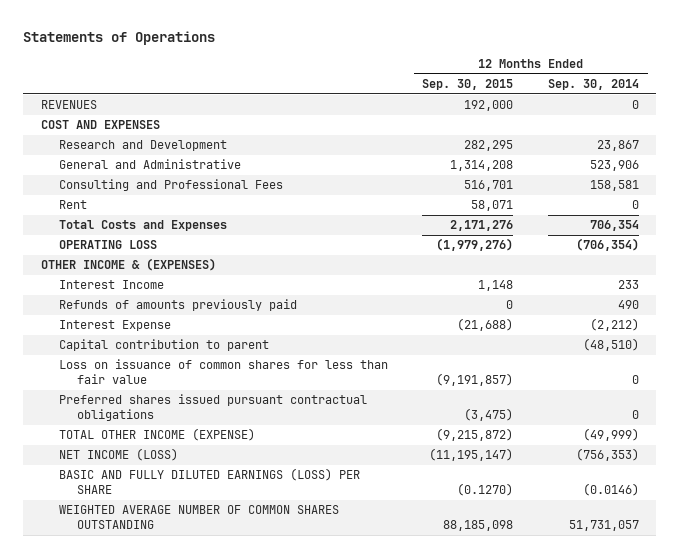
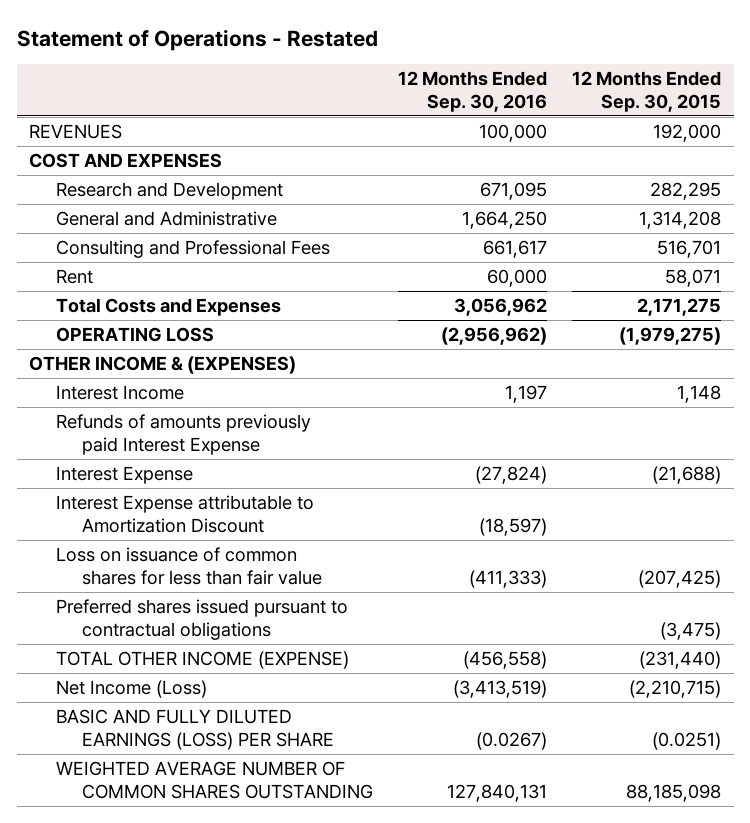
- Statements of Operations
+ Statement of Operations - Restated
- | 12 Months Ended Sep. 30, 2015 | 12 Months Ended Sep. 30, 2014
+ | 12 Months Ended Sep. 30, 2016 | 12 Months Ended Sep. 30, 2015
- Total Costs and Expenses | 2,171,276 | 706,354
- OPERATING LOSS | (1,979,276) | (706,354)
+ Total Costs and Expenses | 3,056,962 | 2,171,275
+ OPERATING LOSS | (2,956,962) | (1,979,275)
- Refunds of amounts previously paid | 0 | 490
+ Refunds of amounts previously paid Interest Expense
- Capital contribution to parent | | (48,510)
- Loss on issuance of common shares for less than fair value | (9,191,857) | 0
- Preferred shares issued pursuant contractual obligations | (3,475) | 0
- TOTAL OTHER INCOME (EXPENSE) | (9,215,872) | (49,999)
- NET INCOME (LOSS) | (11,195,147) | (756,353)
- BASIC AND FULLY DILUTED EARNINGS (LOSS) PER SHARE | (0.1270) | (0.0146)
+ Interest Expense attributable to Amortization Discount | (18,597) |
+ Loss on issuance of common shares for less than fair value | (411,333) | (207,425)
+ Preferred shares issued pursuant to contractual obligations | | (3,475)
+ TOTAL OTHER INCOME (EXPENSE) | (456,558) | (231,440)
+ Net Income (Loss) | (3,413,519) | (2,210,715)
+ BASIC AND FULLY DILUTED EARNINGS (LOSS) PER SHARE | (0.0267) | (0.0251)

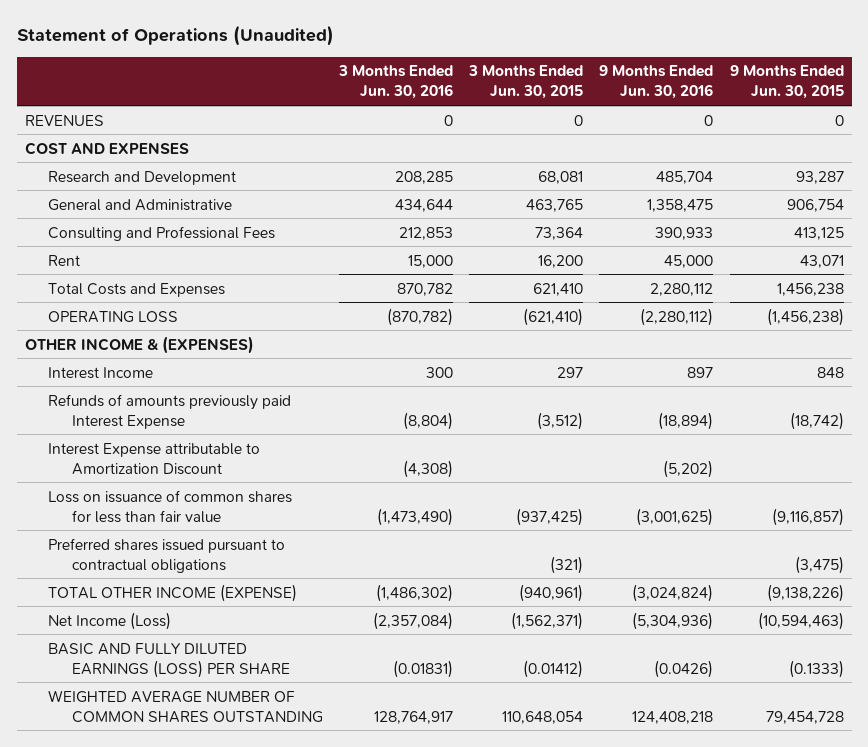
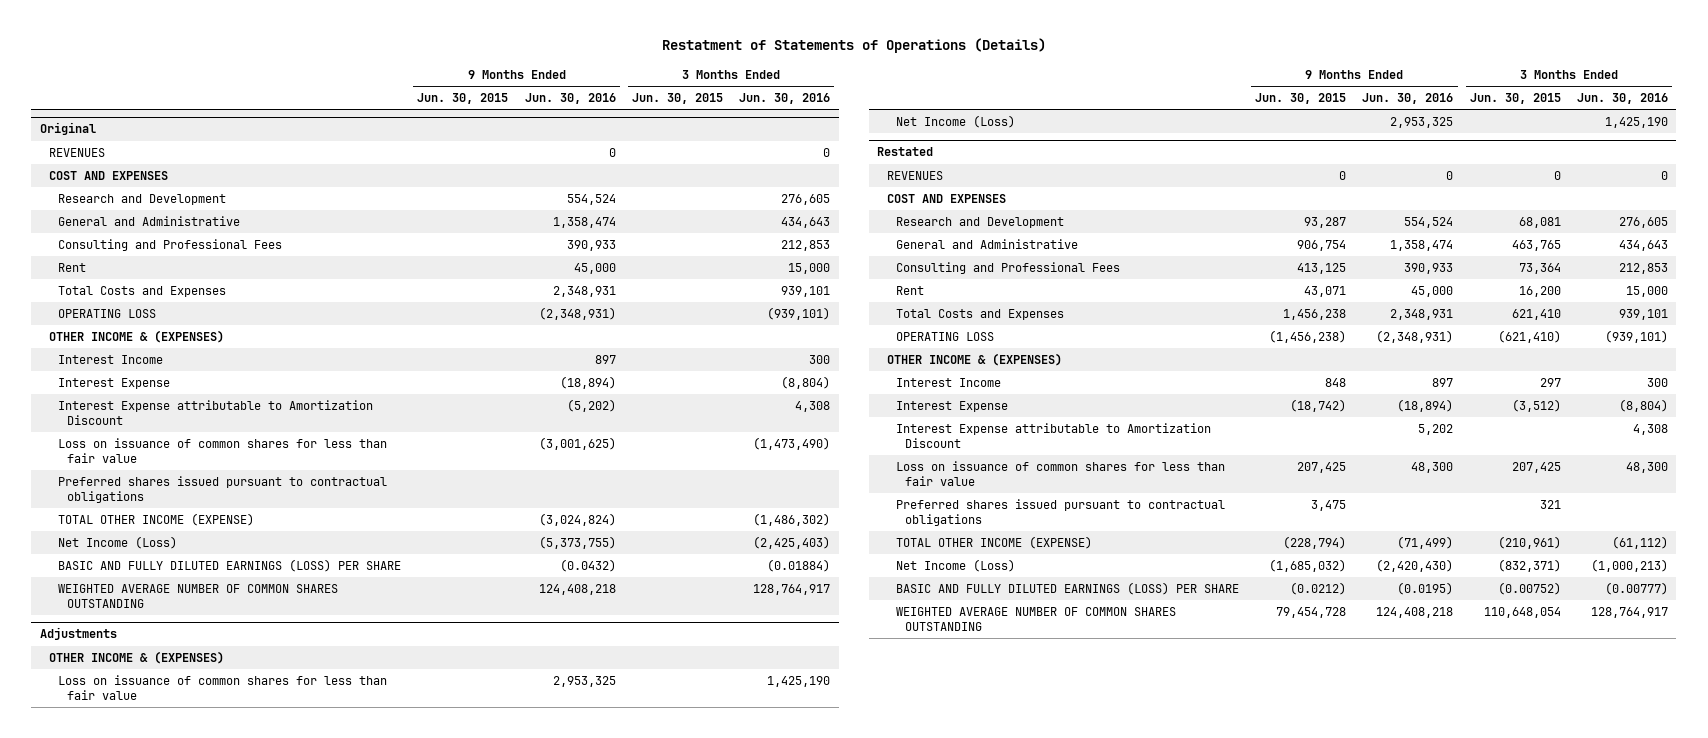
- Statement of Operations (Unaudited)
+ Restatment of Statements of Operations (Details)
- | 3 Months Ended Jun. 30, 2016 | 3 Months Ended Jun. 30, 2015 | 9 Months Ended Jun. 30, 2016 | 9 Months Ended Jun. 30, 2015
+ | 9 Months Ended Jun. 30, 2015 | 9 Months Ended Jun. 30, 2016 | 3 Months Ended Jun. 30, 2015 | 3 Months Ended Jun. 30, 2016
+ Original
+ REVENUES | | 0 | | 0
+ COST AND EXPENSES
+ Research and Development | | 554,524 | | 276,605
+ General and Administrative | | 1,358,474 | | 434,643
+ Consulting and Professional Fees | | 390,933 | | 212,853
+ Rent | | 45,000 | | 15,000
+ Total Costs and Expenses | | 2,348,931 | | 939,101
+ OPERATING LOSS | | (2,348,931) | | (939,101)
+ OTHER INCOME & (EXPENSES)
+ Interest Income | | 897 | | 300
+ Interest Expense | | (18,894) | | (8,804)
+ Interest Expense attributable to Amortization Discount | | (5,202) | | 4,308
+ Loss on issuance of common shares for less than fair value | | (3,001,625) | | (1,473,490)
+ Preferred shares issued pursuant to contractual obligations
+ TOTAL OTHER INCOME (EXPENSE) | | (3,024,824) | | (1,486,302)
+ Net Income (Loss) | | (5,373,755) | | (2,425,403)
+ BASIC AND FULLY DILUTED EARNINGS (LOSS) PER SHARE | | (0.0432) | | (0.01884)
+ WEIGHTED AVERAGE NUMBER OF COMMON SHARES OUTSTANDING | | 124,408,218 | | 128,764,917
+ Adjustments
+ OTHER INCOME & (EXPENSES)
+ Loss on issuance of common shares for less than fair value | | 2,953,325 | | 1,425,190
+ Net Income (Loss) | | 2,953,325 | | 1,425,190
+ Restated
- Research and Development | 208,285 | 68,081 | 485,704 | 93,287
- General and Administrative | 434,644 | 463,765 | 1,358,475 | 906,754
+ Research and Development | 93,287 | 554,524 | 68,081 | 276,605
+ General and Administrative | 906,754 | 1,358,474 | 463,765 | 434,643
- Total Costs and Expenses | 870,782 | 621,410 | 2,280,112 | 1,456,238
- OPERATING LOSS | (870,782) | (621,410) | (2,280,112) | (1,456,238)
+ Total Costs and Expenses | 1,456,238 | 2,348,931 | 621,410 | 939,101
+ OPERATING LOSS | (1,456,238) | (2,348,931) | (621,410) | (939,101)
- Refunds of amounts previously paid Interest Expense | (8,804) | (3,512) | (18,894) | (18,742)
- Interest Expense attributable to Amortization Discount | (4,308) | | (5,202) |
- Loss on issuance of common shares for less than fair value | (1,473,490) | (937,425) | (3,001,625) | (9,116,857)
- Preferred shares issued pursuant to contractual obligations | | (321) | | (3,475)
- TOTAL OTHER INCOME (EXPENSE) | (1,486,302) | (940,961) | (3,024,824) | (9,138,226)
- Net Income (Loss) | (2,357,084) | (1,562,371) | (5,304,936) | (10,594,463)
- BASIC AND FULLY DILUTED EARNINGS (LOSS) PER SHARE | (0.01831) | (0.01412) | (0.0426) | (0.1333)
+ Interest Expense | (18,742) | (18,894) | (3,512) | (8,804)
+ Interest Expense attributable to Amortization Discount | | 5,202 | | 4,308
+ Loss on issuance of common shares for less than fair value | 207,425 | 48,300 | 207,425 | 48,300
+ Preferred shares issued pursuant to contractual obligations | 3,475 | | 321 |
+ TOTAL OTHER INCOME (EXPENSE) | (228,794) | (71,499) | (210,961) | (61,112)
+ Net Income (Loss) | (1,685,032) | (2,420,430) | (832,371) | (1,000,213)
+ BASIC AND FULLY DILUTED EARNINGS (LOSS) PER SHARE | (0.0212) | (0.0195) | (0.00752) | (0.00777)

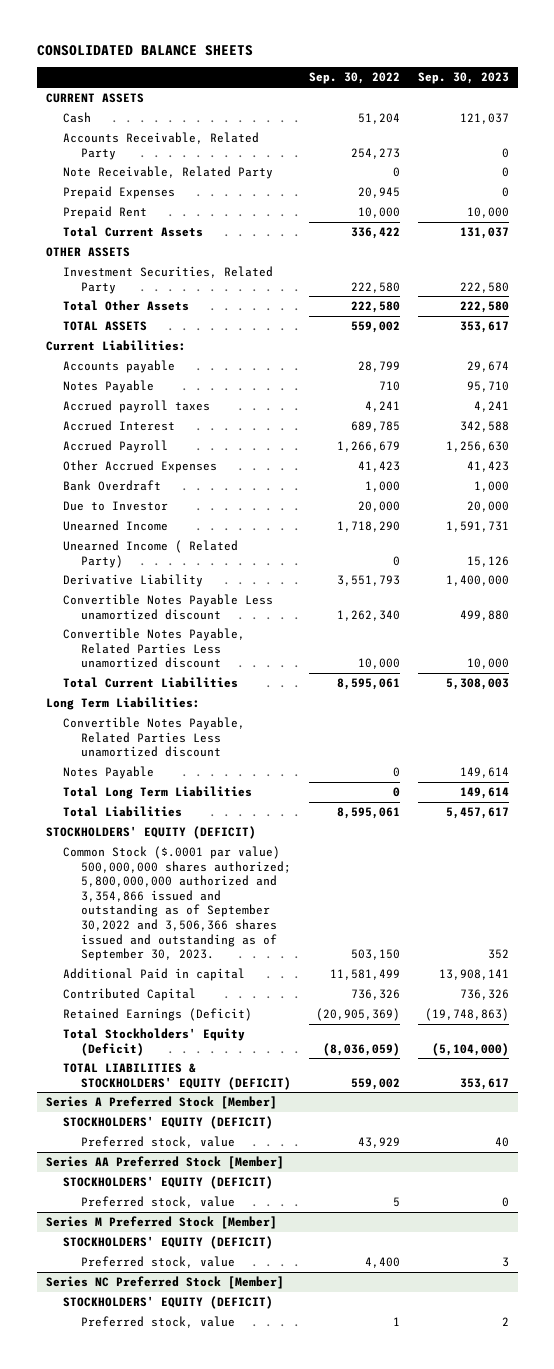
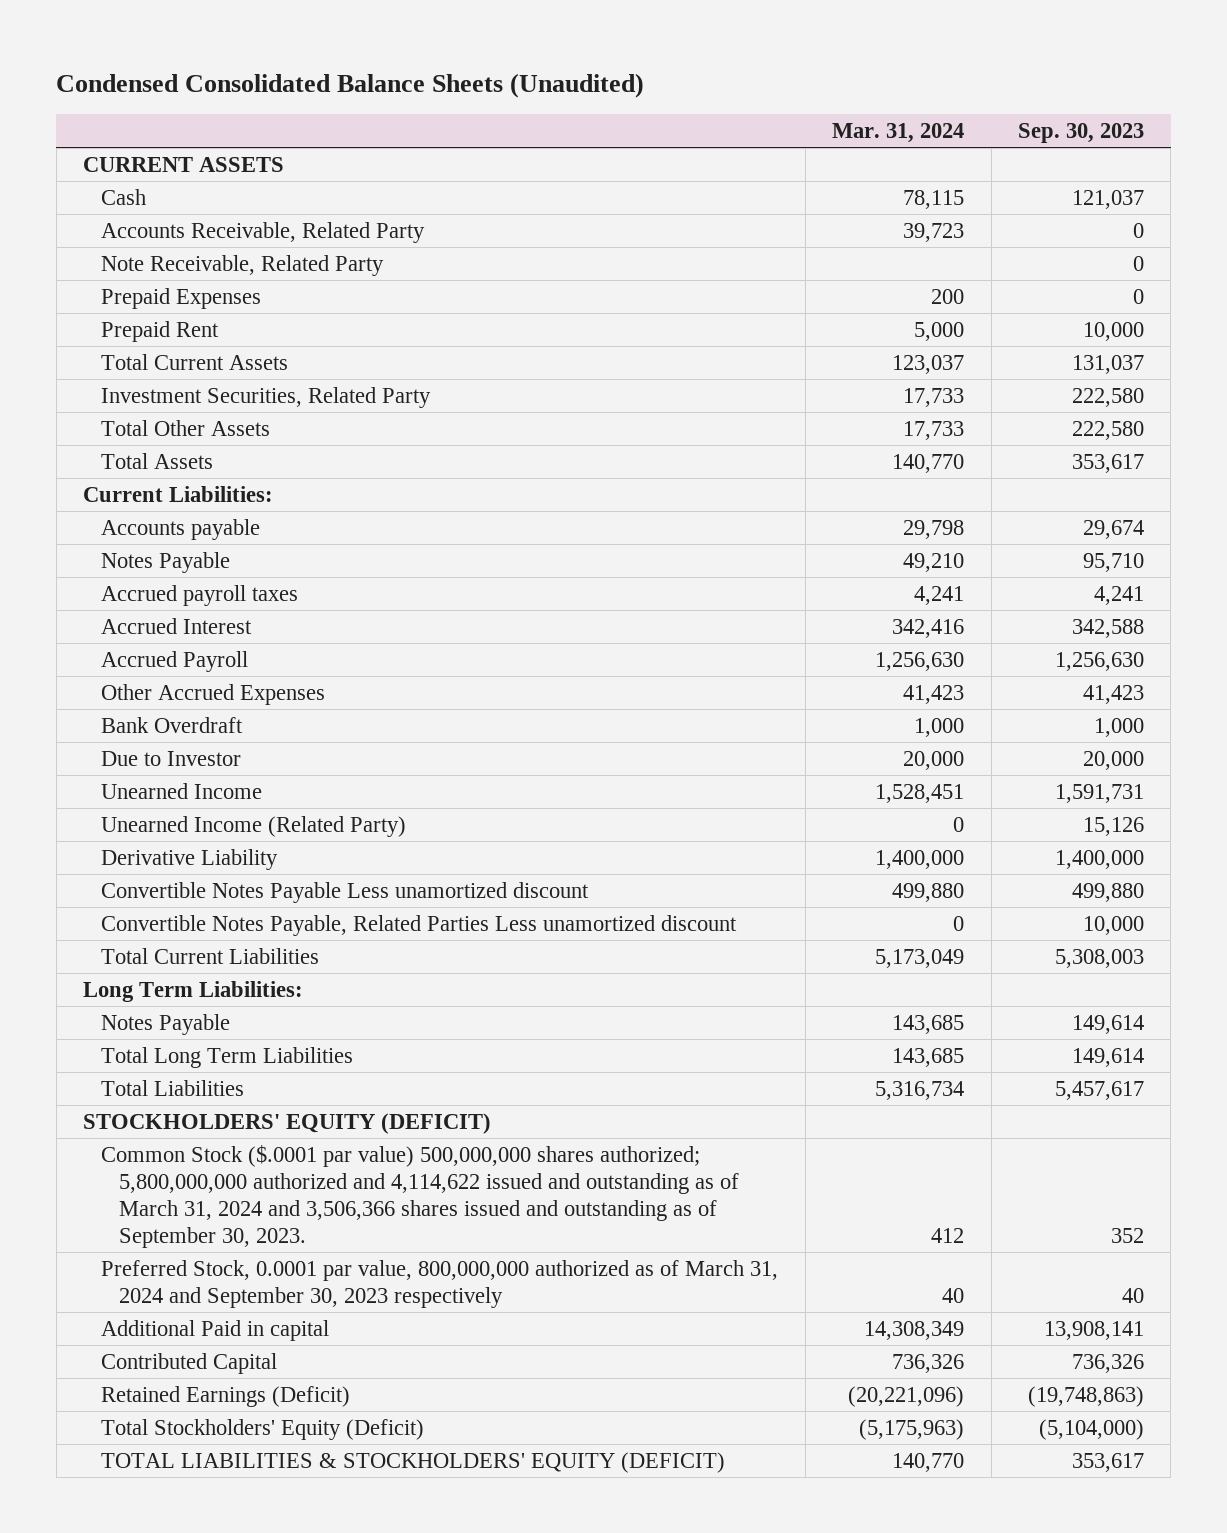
- CONSOLIDATED BALANCE SHEETS
+ Condensed Consolidated Balance Sheets (Unaudited)
- | Sep. 30, 2022 | Sep. 30, 2023
+ | Mar. 31, 2024 | Sep. 30, 2023
- OTHER ASSETS
- TOTAL ASSETS | 559,002 | 353,617
+ Total Assets | 140,770 | 353,617
- Unearned Income ( Related Party) | 0 | 15,126
+ Unearned Income (Related Party) | 0 | 15,126
- Convertible Notes Payable, Related Parties Less unamortized discount
- Common Stock ($.0001 par value) 500,000,000 shares authorized; 5,800,000,000 authorized and 3,354,866 issued and outstanding as of September 30,2022 and 3,506,366 shares issued and outstanding as of September 30, 2023. | 503,150 | 352
+ Common Stock ($.0001 par value) 500,000,000 shares authorized; 5,800,000,000 authorized and 4,114,622 issued and outstanding as of March 31, 2024 and 3,506,366 shares issued and outstanding as of September 30, 2023. | 412 | 352
+ Preferred Stock, 0.0001 par value, 800,000,000 authorized as of March 31, 2024 and September 30, 2023 respectively | 40 | 40
- Series A Preferred Stock [Member]
- STOCKHOLDERS' EQUITY (DEFICIT)
- Preferred stock, value | 43,929 | 40
- Series AA Preferred Stock [Member]
- STOCKHOLDERS' EQUITY (DEFICIT)
- Preferred stock, value | 5 | 0
- Series M Preferred Stock [Member]
- STOCKHOLDERS' EQUITY (DEFICIT)
- Preferred stock, value | 4,400 | 3
- Series NC Preferred Stock [Member]
- STOCKHOLDERS' EQUITY (DEFICIT)
- Preferred stock, value | 1 | 2

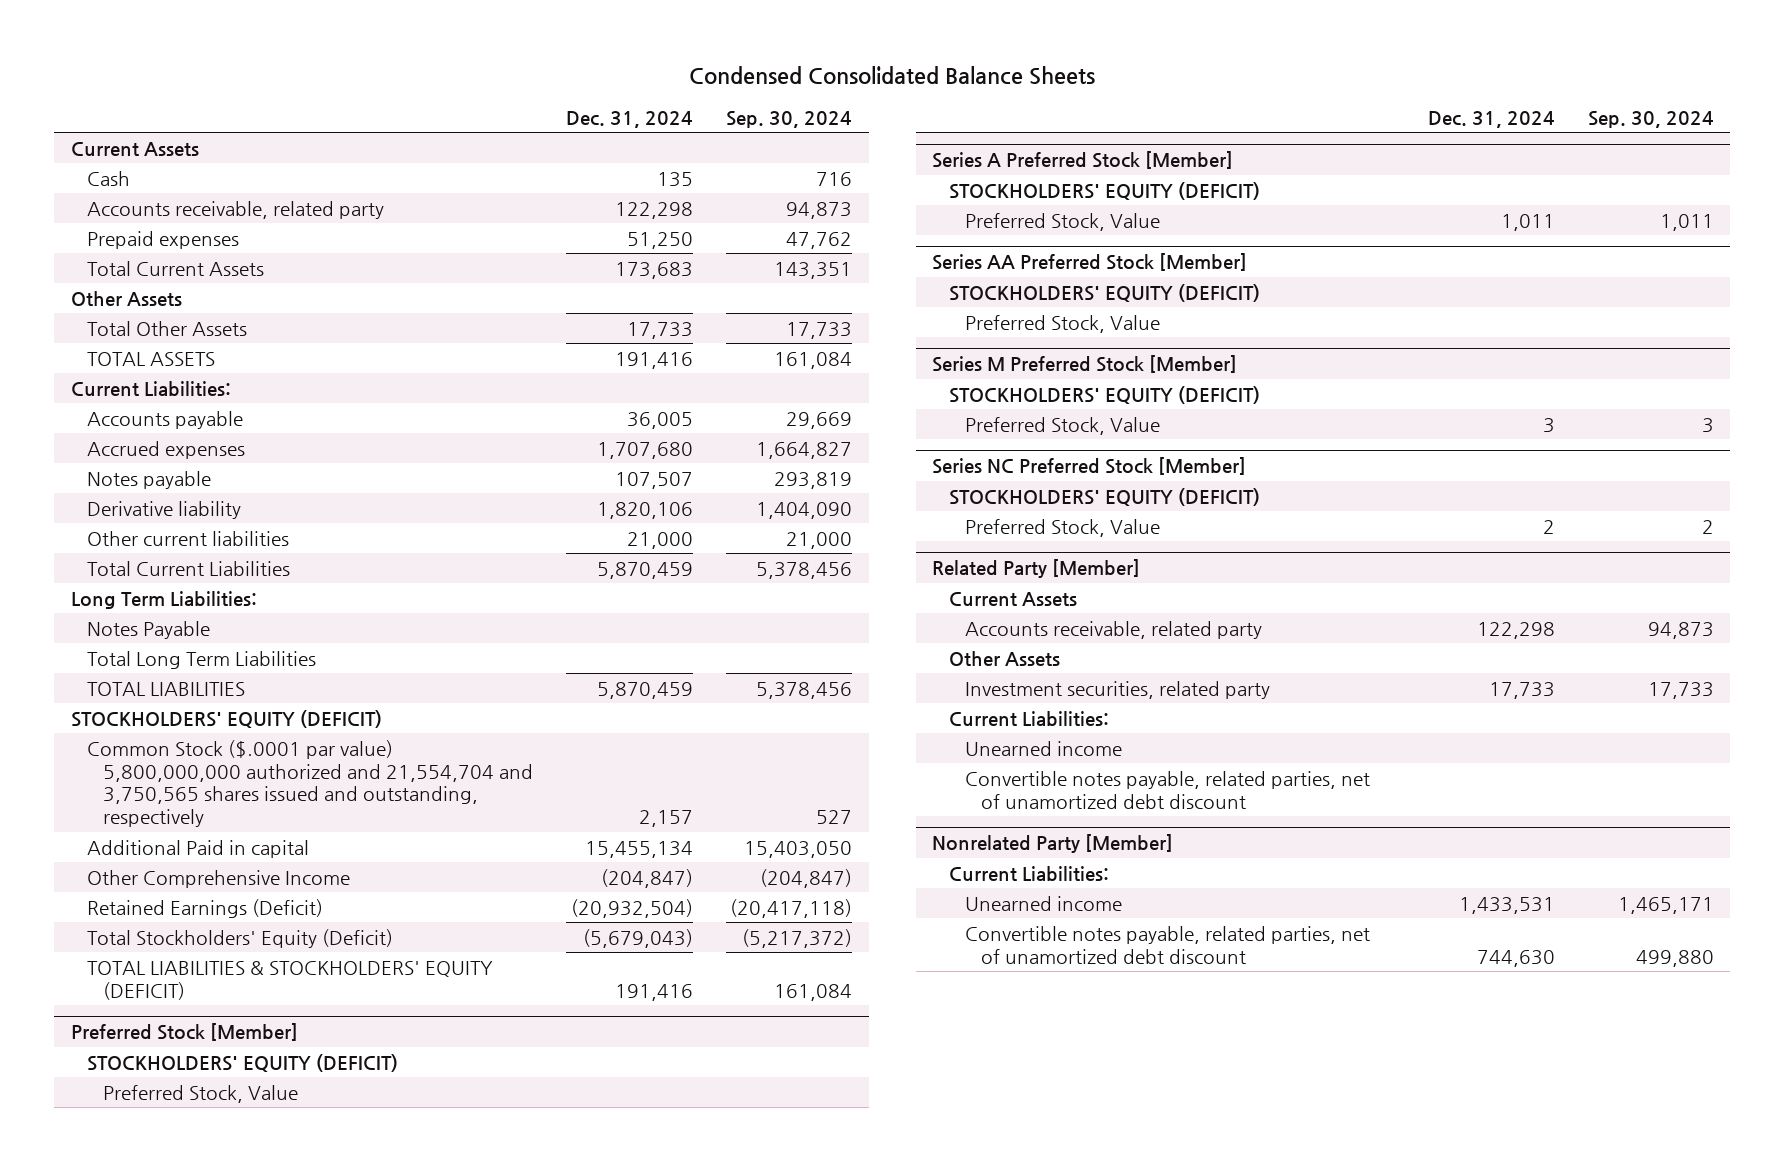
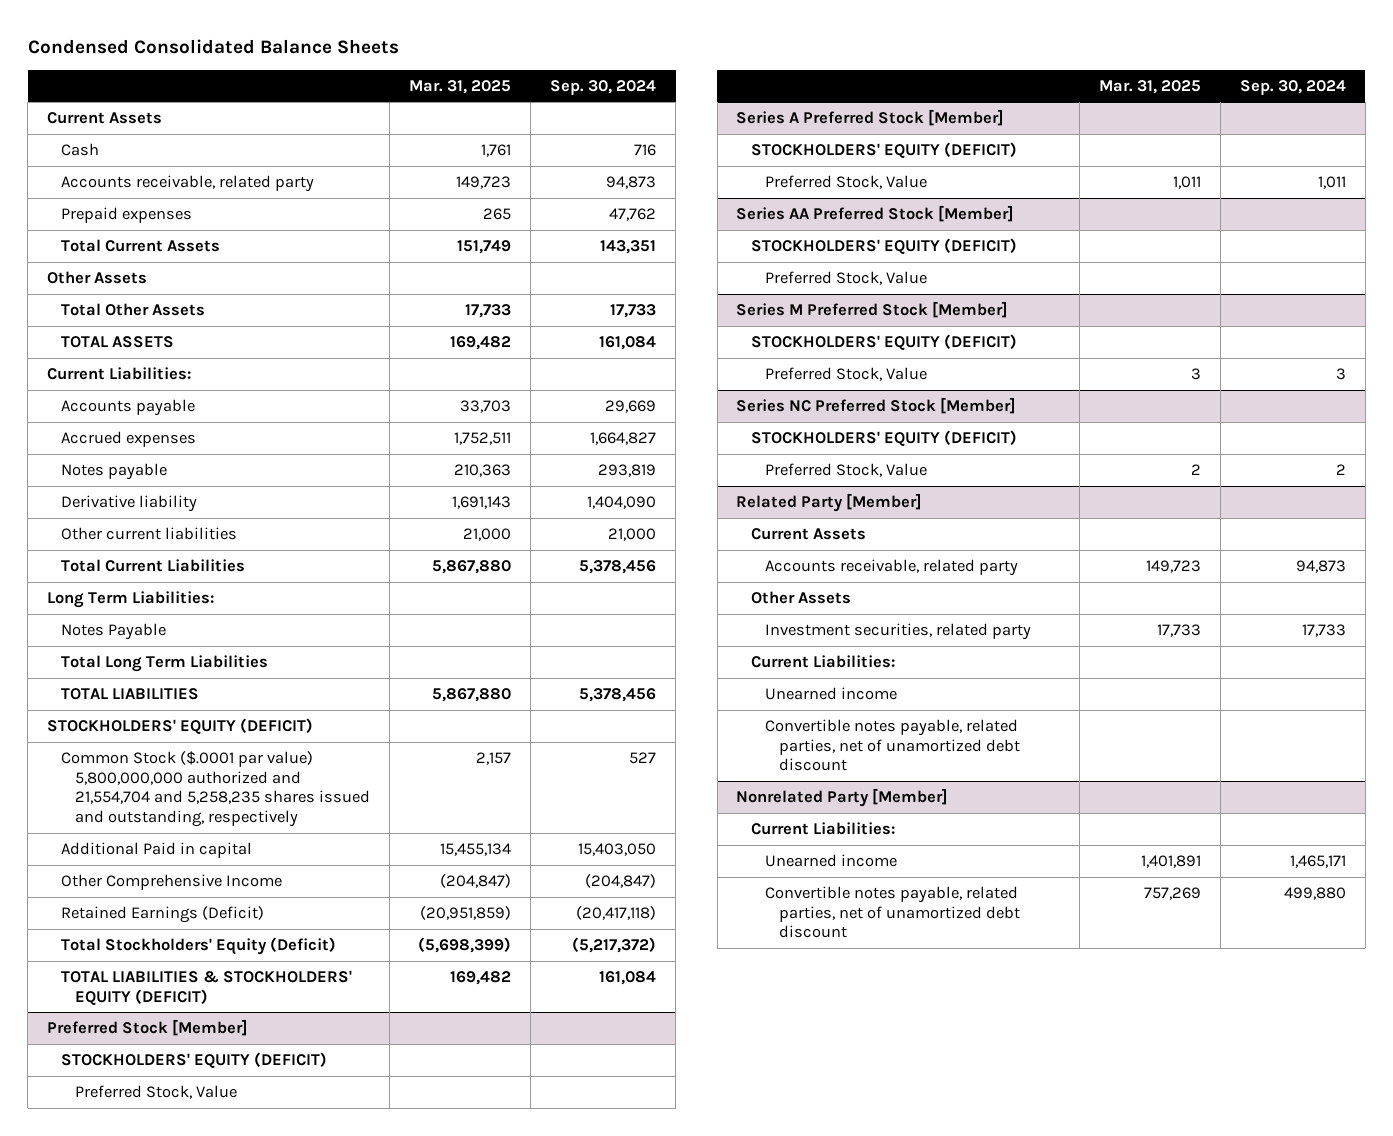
- | Dec. 31, 2024 | Sep. 30, 2024
+ | Mar. 31, 2025 | Sep. 30, 2024
- Common Stock ($.0001 par value) 5,800,000,000 authorized and 21,554,704 and 3,750,565 shares issued and outstanding, respectively | 2,157 | 527
+ Common Stock ($.0001 par value) 5,800,000,000 authorized and 21,554,704 and 5,258,235 shares issued and outstanding, respectively | 2,157 | 527

